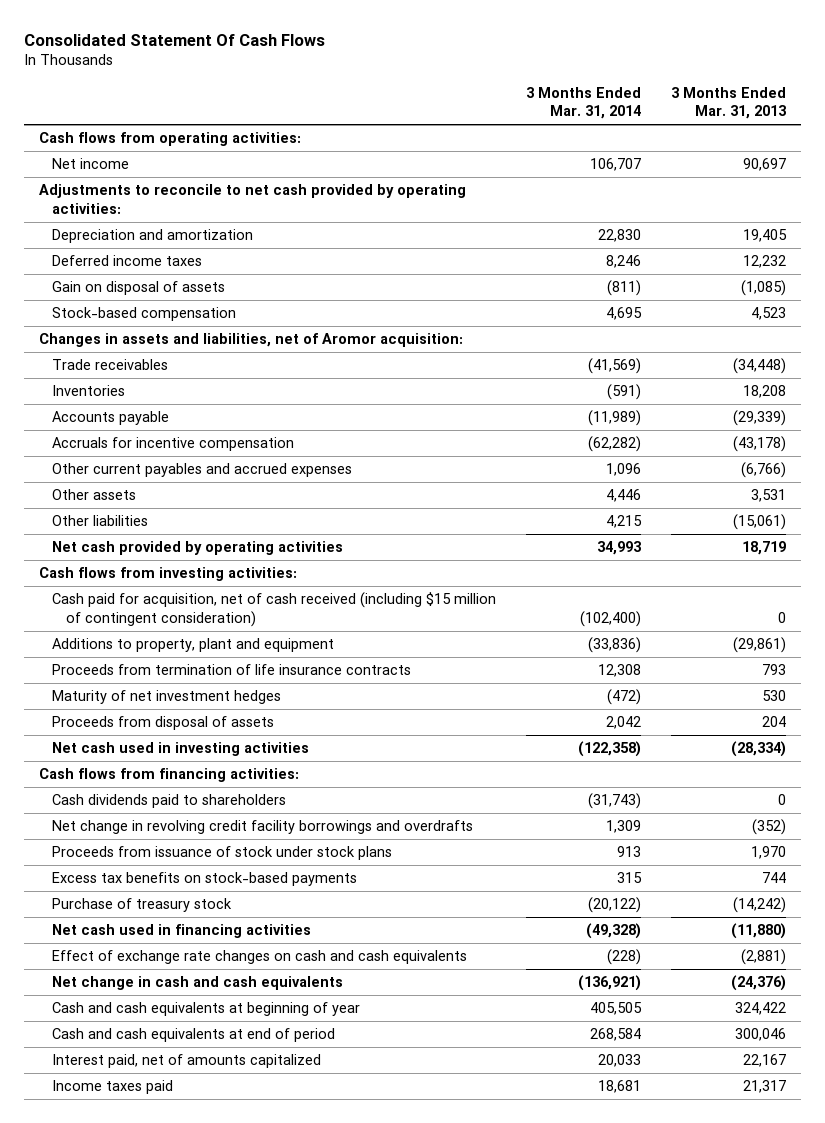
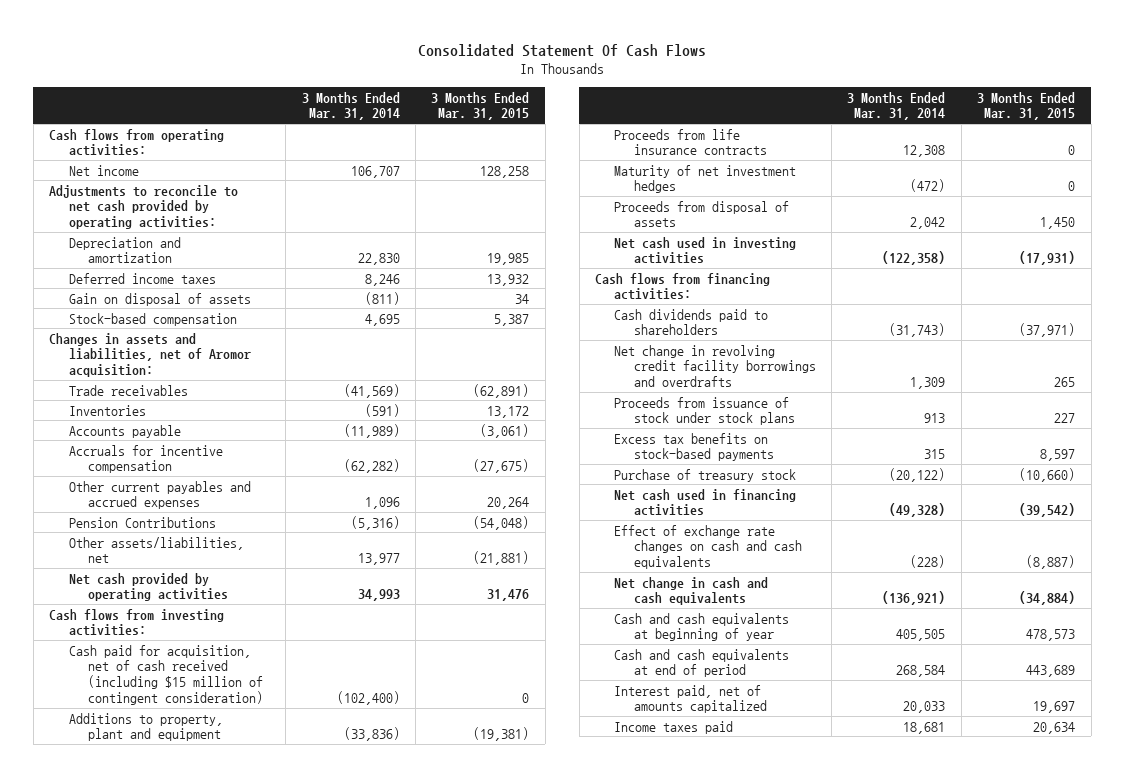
- | 3 Months Ended Mar. 31, 2014 | 3 Months Ended Mar. 31, 2013
+ | 3 Months Ended Mar. 31, 2014 | 3 Months Ended Mar. 31, 2015
- Other assets | 4,446 | 3,531
- Other liabilities | 4,215 | (15,061)
+ Pension Contributions | (5,316) | (54,048)
+ Other assets/liabilities, net | 13,977 | (21,881)
- Proceeds from termination of life insurance contracts | 12,308 | 793
+ Proceeds from life insurance contracts | 12,308 | 0

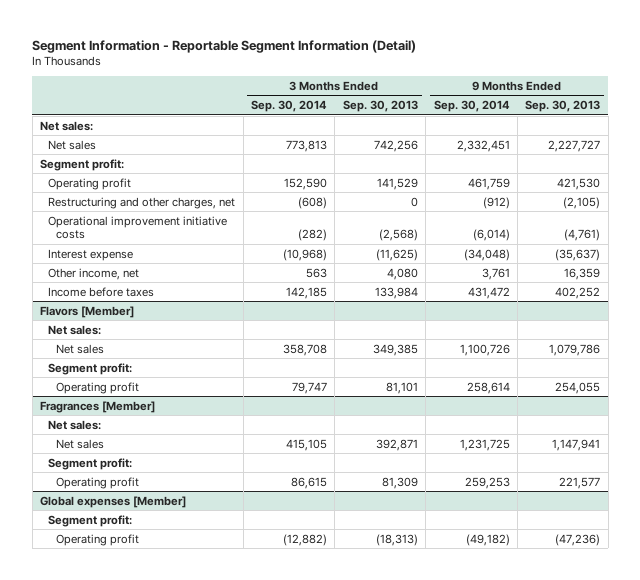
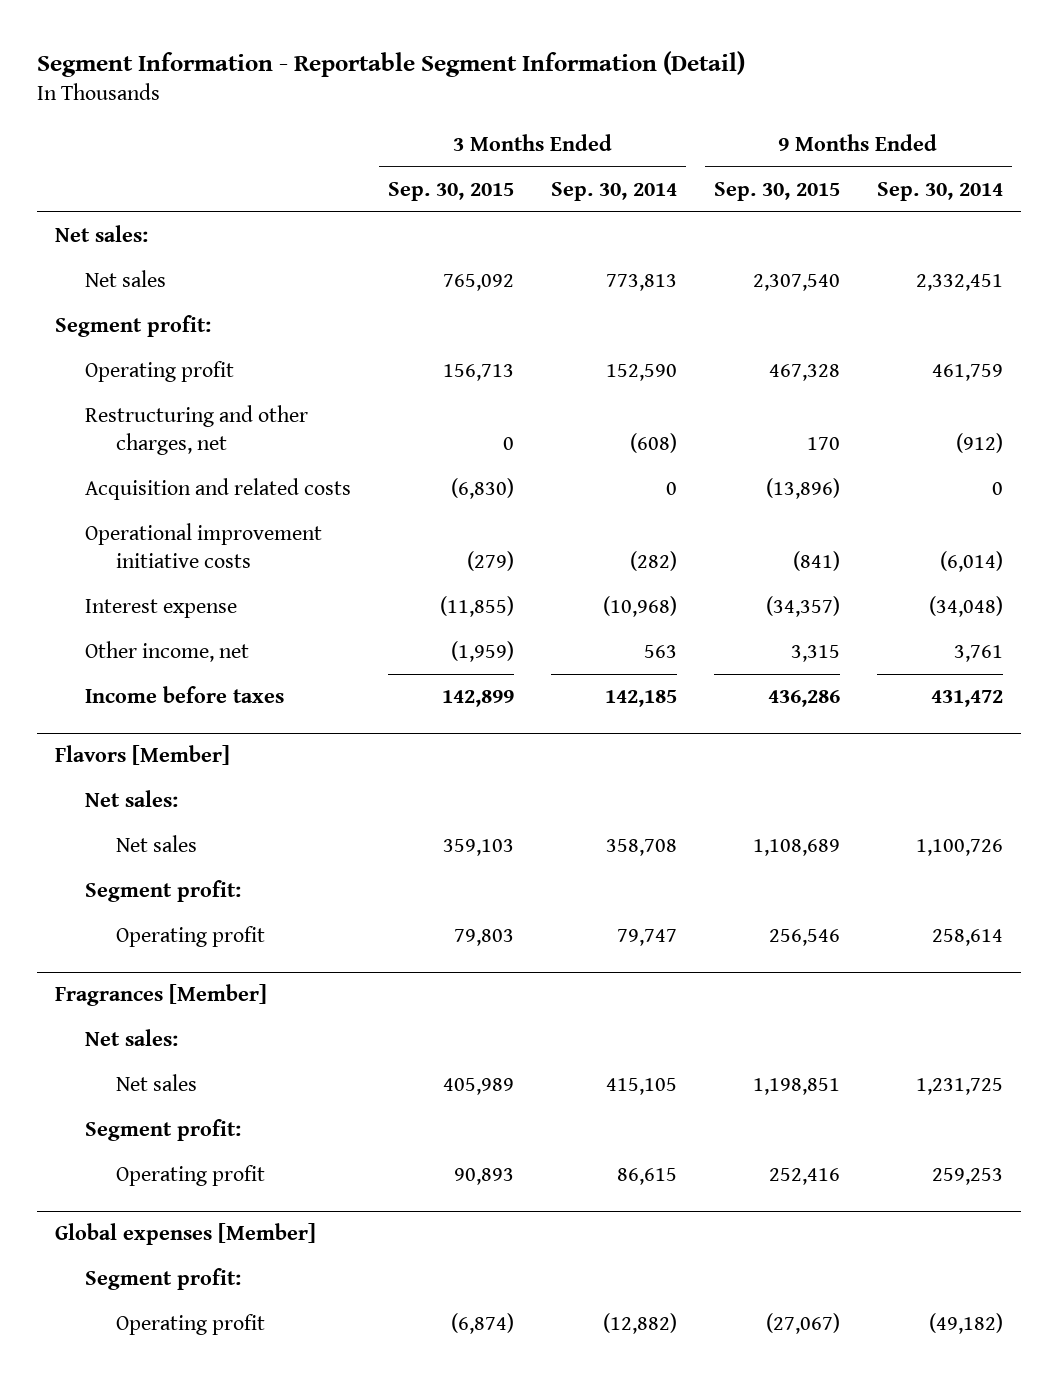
- | 3 Months Ended Sep. 30, 2014 | 3 Months Ended Sep. 30, 2013 | 9 Months Ended Sep. 30, 2014 | 9 Months Ended Sep. 30, 2013
+ | 3 Months Ended Sep. 30, 2015 | 3 Months Ended Sep. 30, 2014 | 9 Months Ended Sep. 30, 2015 | 9 Months Ended Sep. 30, 2014
+ Acquisition and related costs | (6,830) | 0 | (13,896) | 0

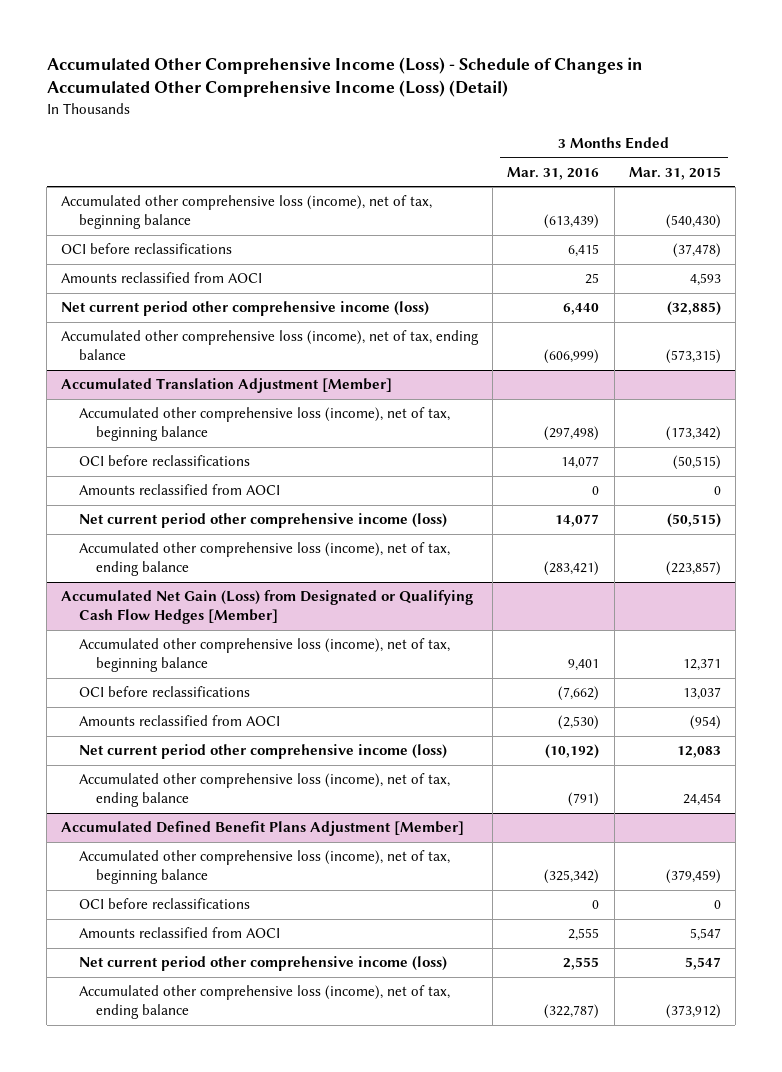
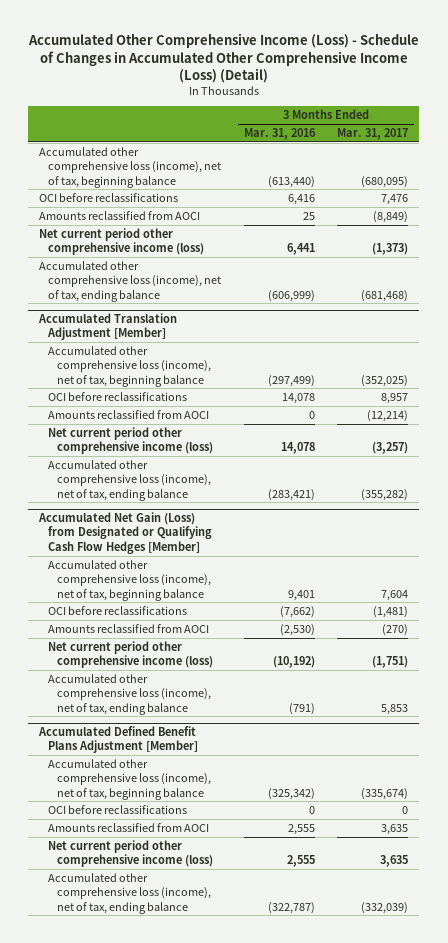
- | 3 Months Ended Mar. 31, 2016 | 3 Months Ended Mar. 31, 2015
+ | 3 Months Ended Mar. 31, 2016 | 3 Months Ended Mar. 31, 2017
- Accumulated other comprehensive loss (income), net of tax, beginning balance | (613,439) | (540,430)
- OCI before reclassifications | 6,415 | (37,478)
+ Accumulated other comprehensive loss (income), net of tax, beginning balance | (613,440) | (680,095)
+ OCI before reclassifications | 6,416 | 7,476
- Net current period other comprehensive income (loss) | 6,440 | (32,885)
+ Net current period other comprehensive income (loss) | 6,441 | (1,373)
@ Accumulated Translation Adjustment [Member]
- Accumulated other comprehensive loss (income), net of tax, beginning balance | (297,498) | (173,342)
- OCI before reclassifications | 14,077 | (50,515)
+ Accumulated other comprehensive loss (income), net of tax, beginning balance | (297,499) | (352,025)
+ OCI before reclassifications | 14,078 | 8,957
- Net current period other comprehensive income (loss) | 14,077 | (50,515)
+ Net current period other comprehensive income (loss) | 14,078 | (3,257)

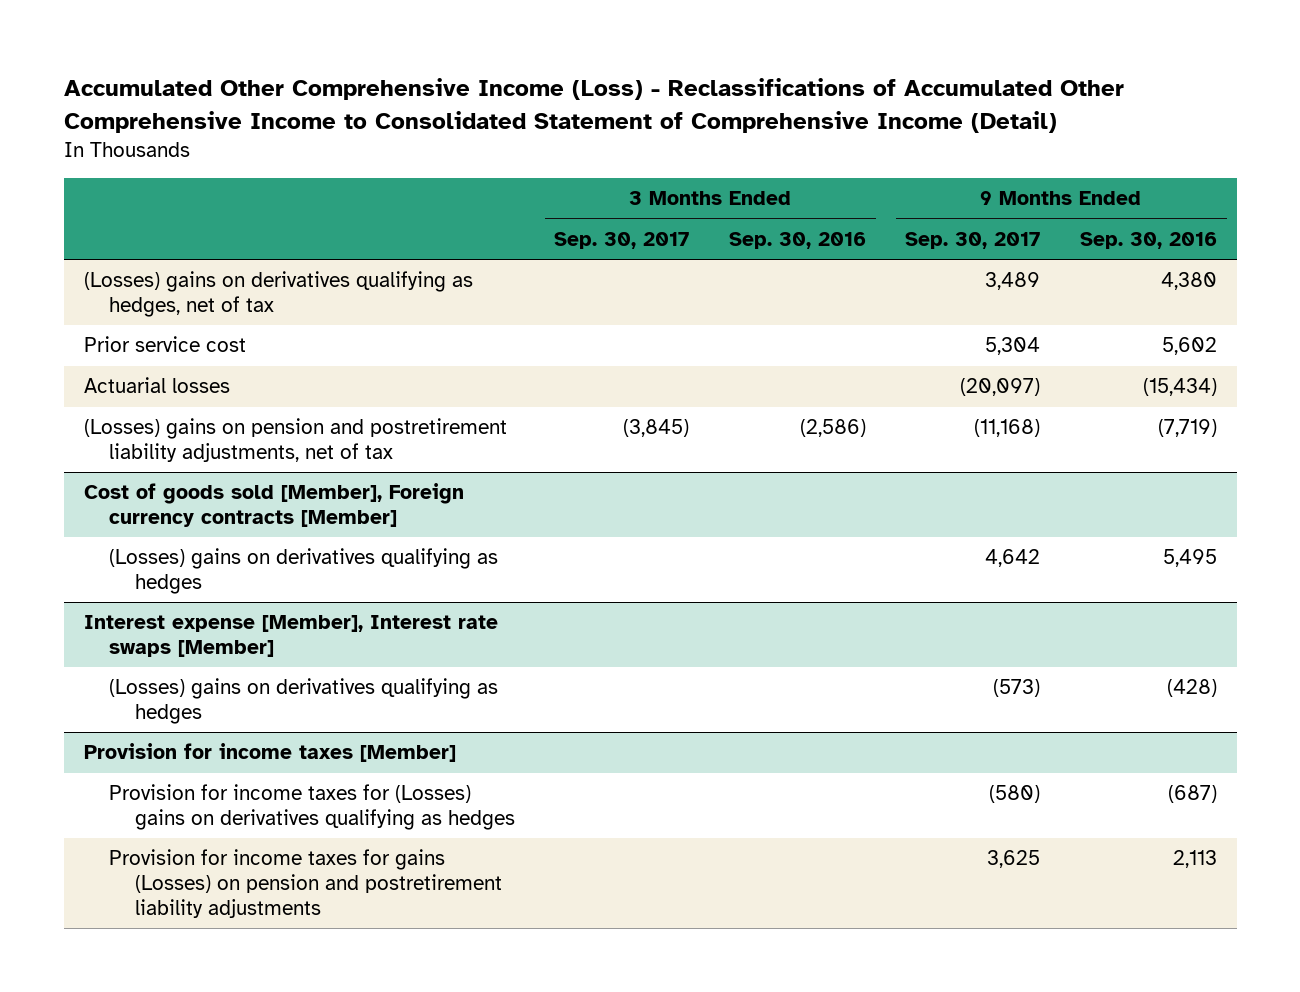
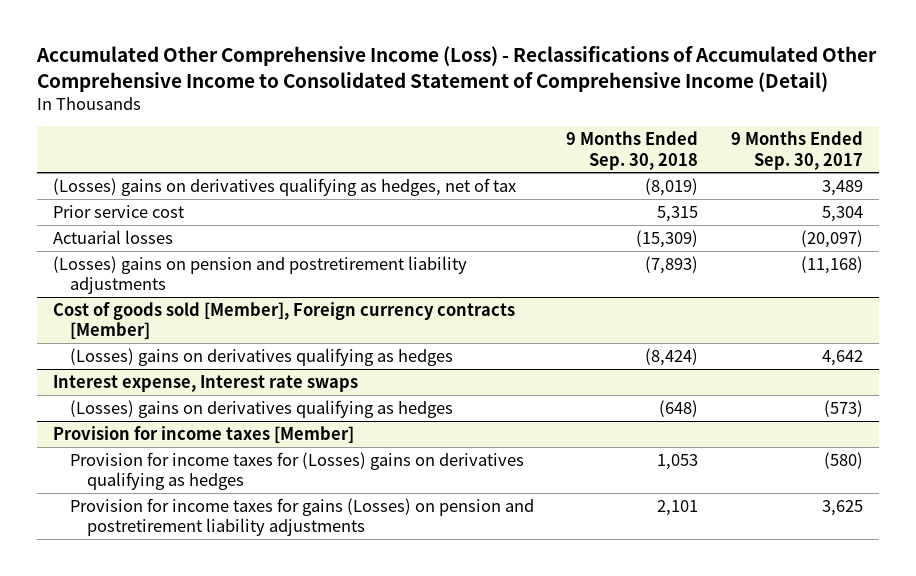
- | 3 Months Ended Sep. 30, 2017 | 3 Months Ended Sep. 30, 2016 | 9 Months Ended Sep. 30, 2017 | 9 Months Ended Sep. 30, 2016
+ | 9 Months Ended Sep. 30, 2018 | 9 Months Ended Sep. 30, 2017
- (Losses) gains on pension and postretirement liability adjustments, net of tax | (3,845) | (2,586) | (11,168) | (7,719)
+ (Losses) gains on pension and postretirement liability adjustments | (7,893) | (11,168)
- Interest expense [Member], Interest rate swaps [Member]
+ Interest expense, Interest rate swaps

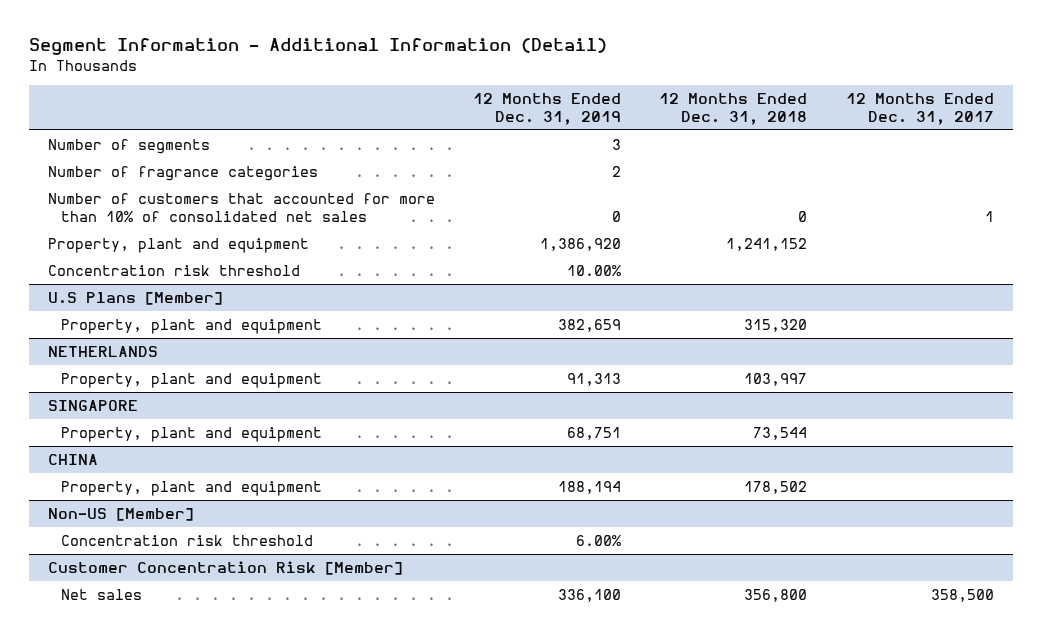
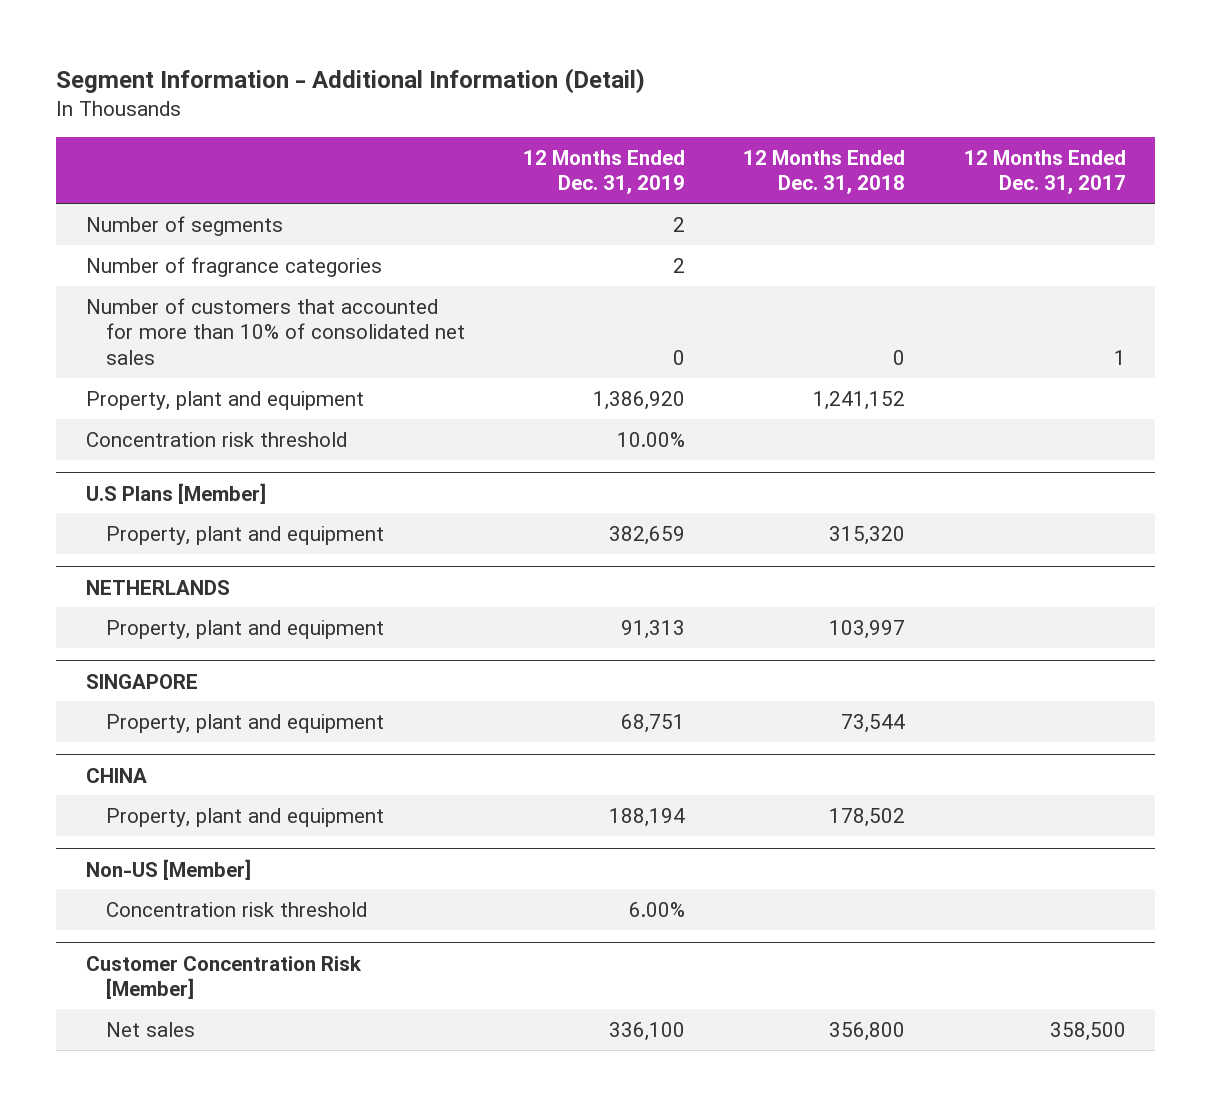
- Number of segments | 3 | |
+ Number of segments | 2 | |

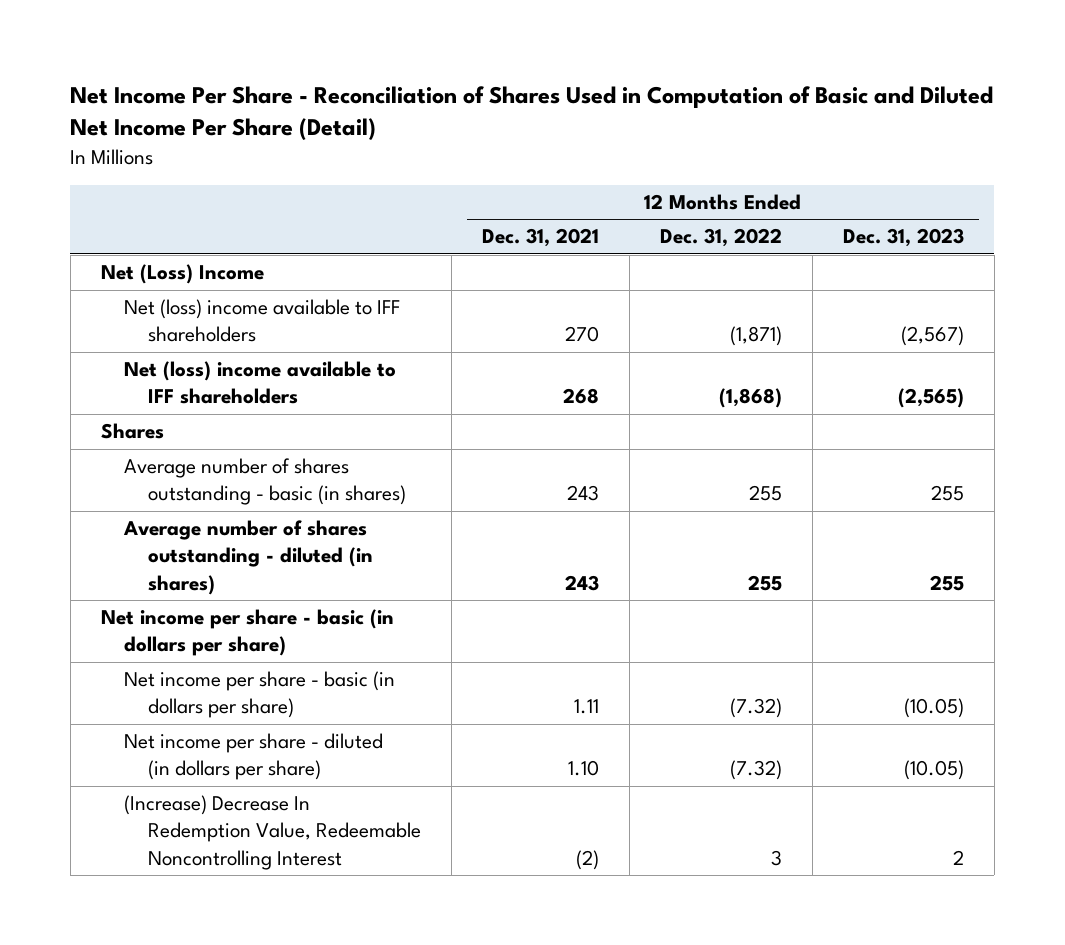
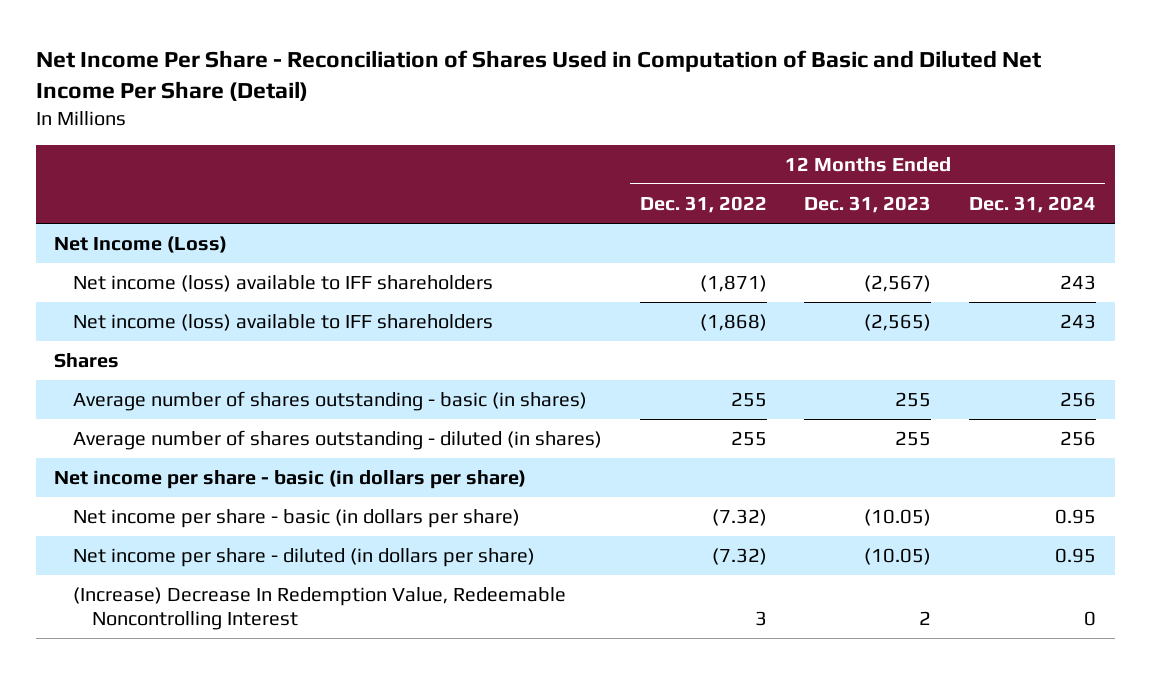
- | 12 Months Ended Dec. 31, 2021 | 12 Months Ended Dec. 31, 2022 | 12 Months Ended Dec. 31, 2023
+ | 12 Months Ended Dec. 31, 2022 | 12 Months Ended Dec. 31, 2023 | 12 Months Ended Dec. 31, 2024
- Net (Loss) Income
- Net (loss) income available to IFF shareholders | 270 | (1,871) | (2,567)
- Net (loss) income available to IFF shareholders | 268 | (1,868) | (2,565)
+ Net Income (Loss)
+ Net income (loss) available to IFF shareholders | (1,871) | (2,567) | 243
+ Net income (loss) available to IFF shareholders | (1,868) | (2,565) | 243

